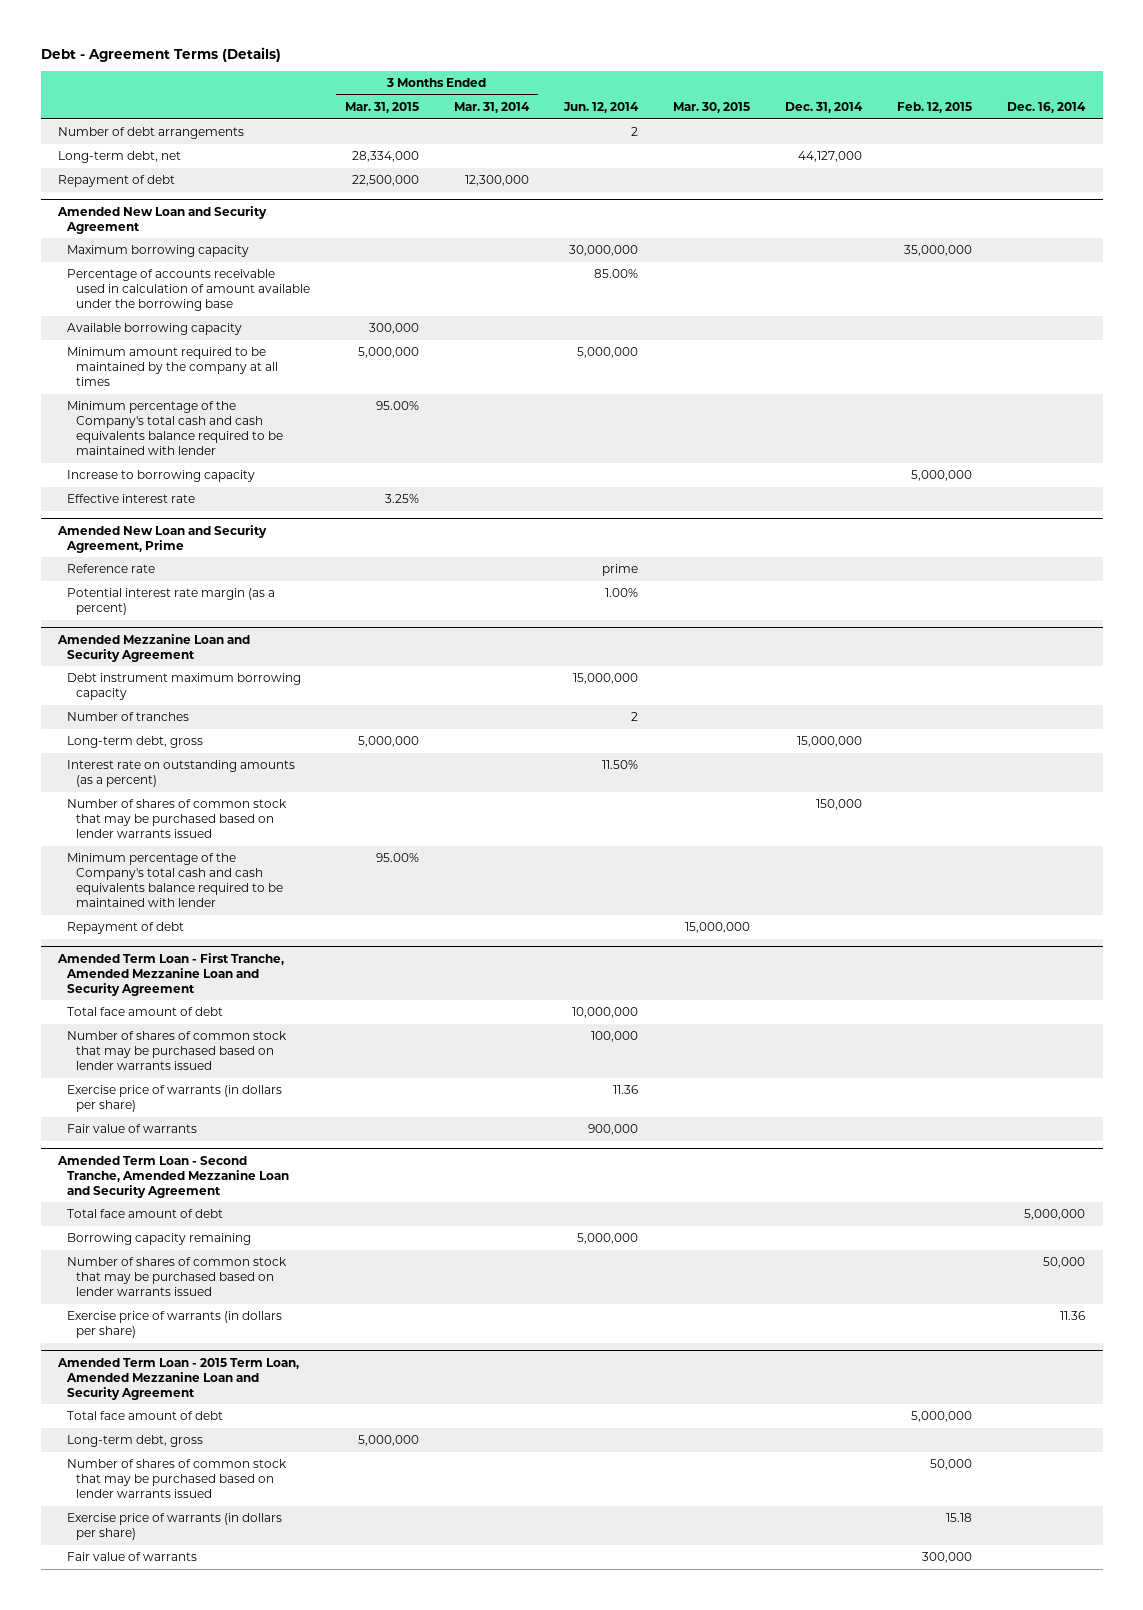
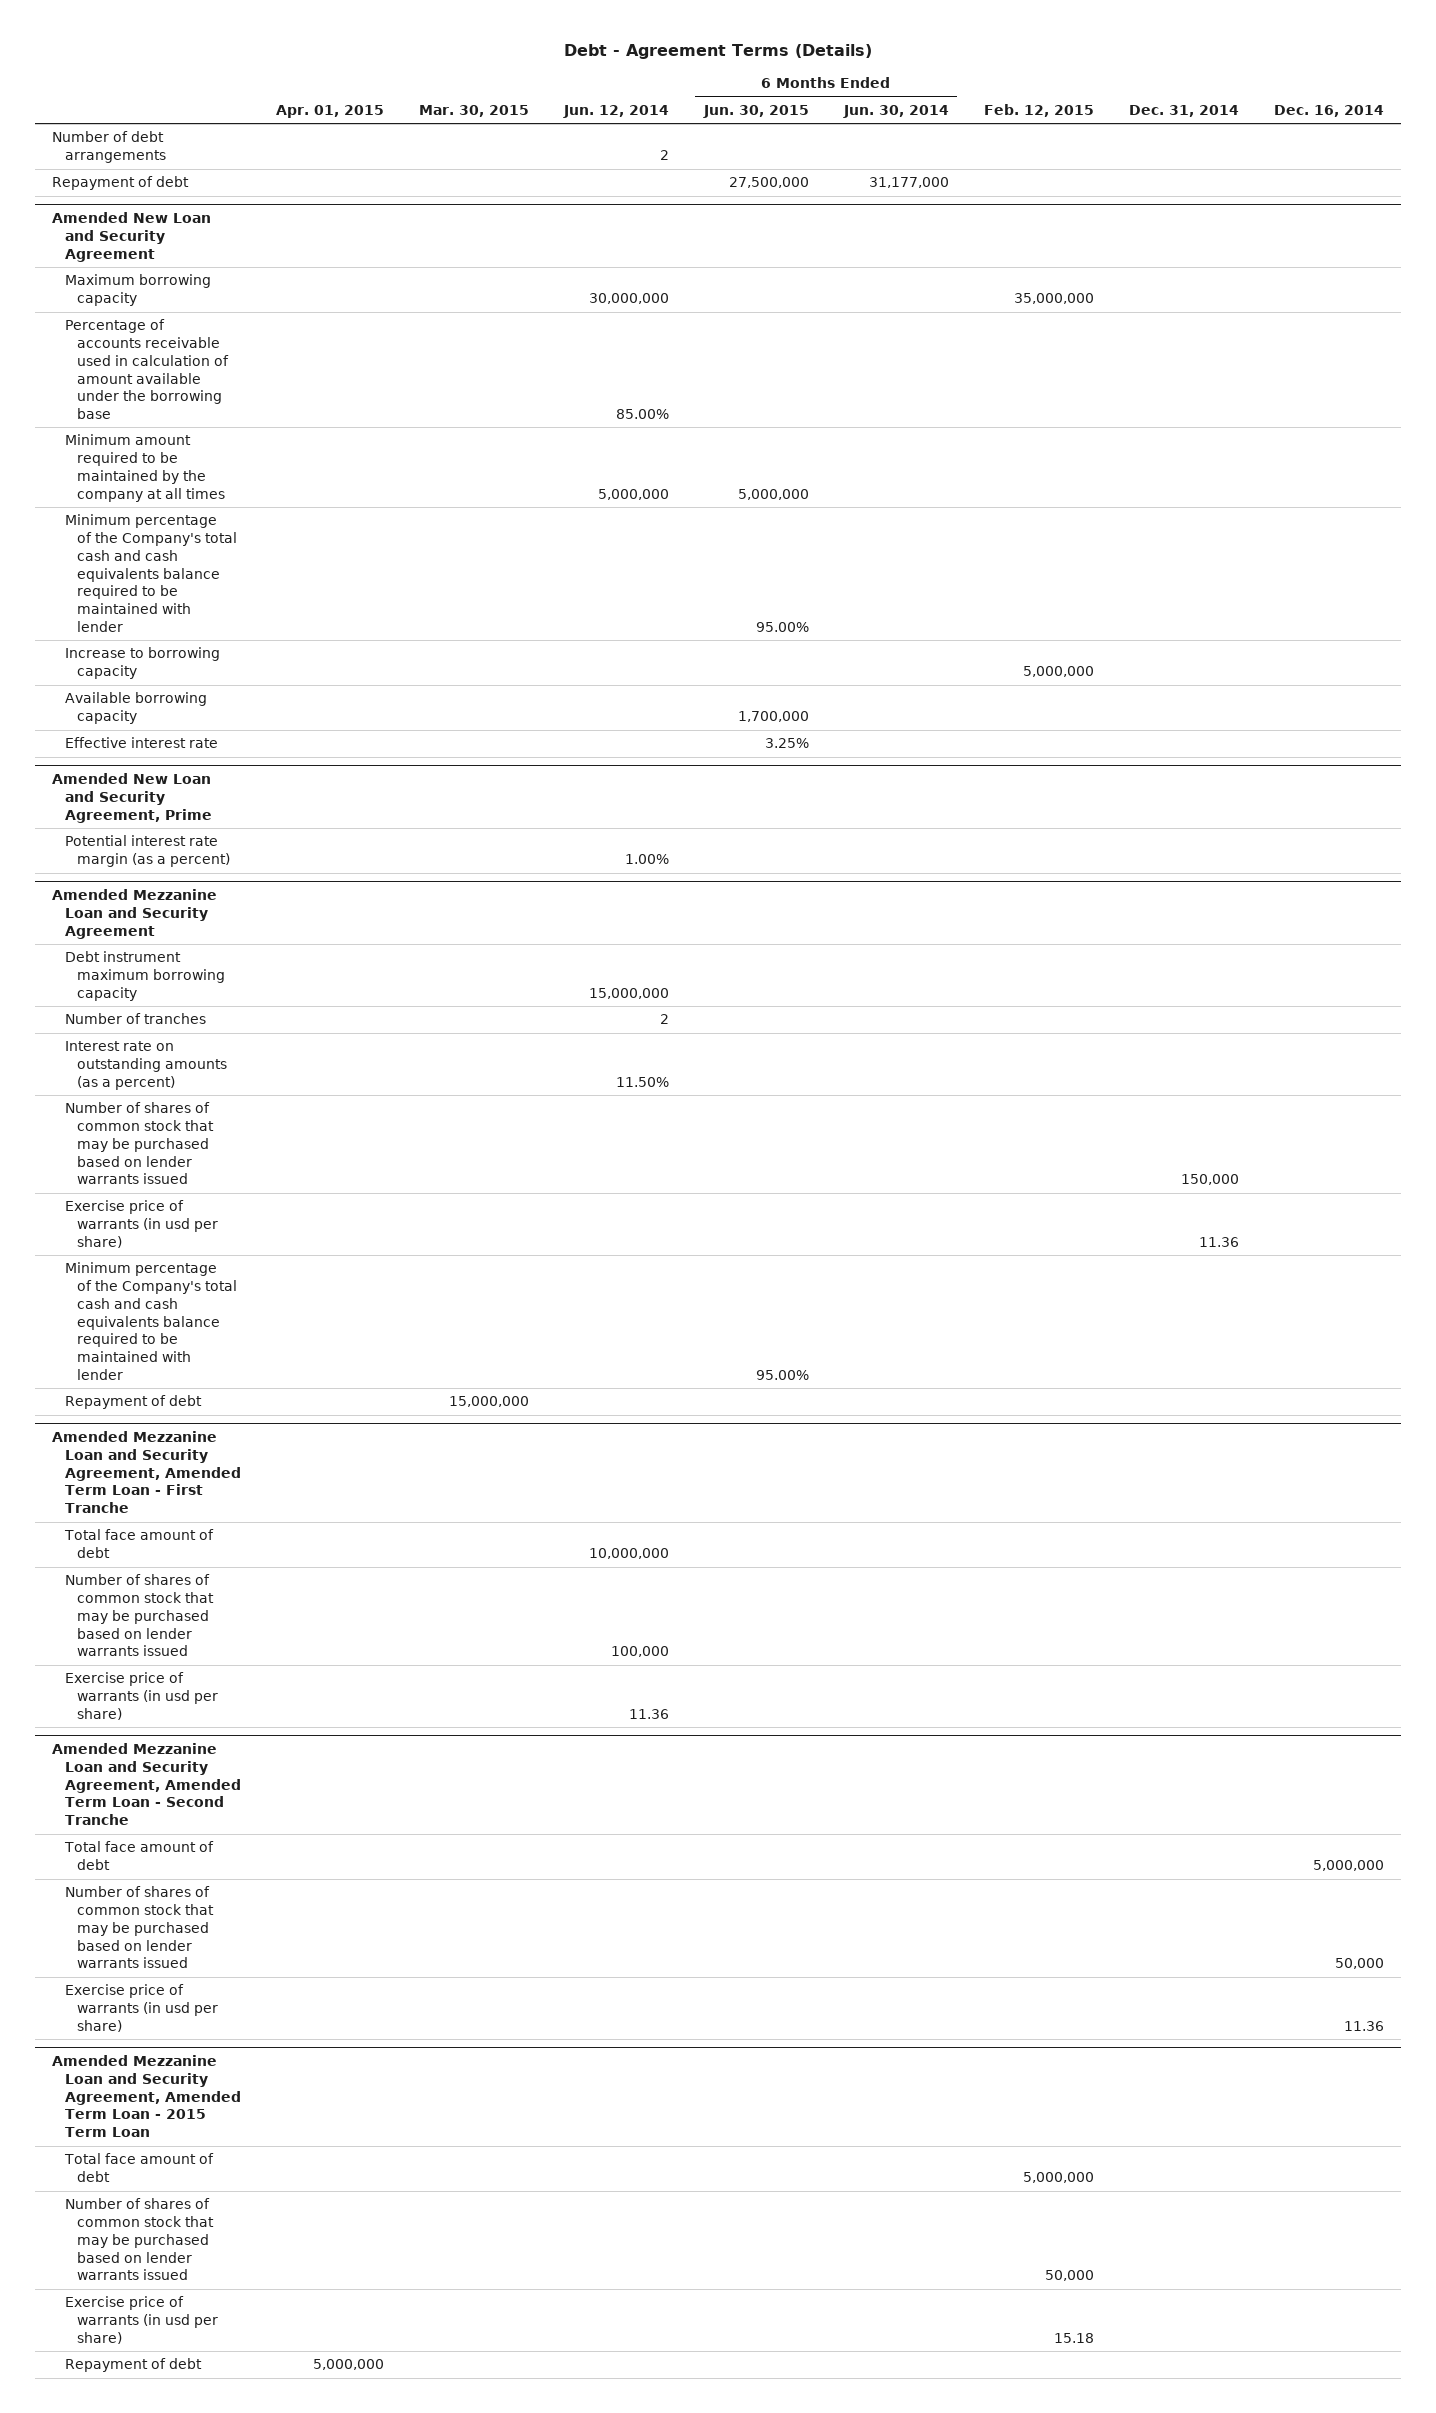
- | 3 Months Ended Mar. 31, 2015 | 3 Months Ended Mar. 31, 2014 | Jun. 12, 2014 | Mar. 30, 2015 | Dec. 31, 2014 | Feb. 12, 2015 | Dec. 16, 2014
+ | Apr. 01, 2015 | Mar. 30, 2015 | Jun. 12, 2014 | 6 Months Ended Jun. 30, 2015 | 6 Months Ended Jun. 30, 2014 | Feb. 12, 2015 | Dec. 31, 2014 | Dec. 16, 2014
- Long-term debt, net | 28,334,000 | | | | 44,127,000 | |
@ Amended New Loan and Security Agreement
moved down: Available borrowing capacity | | | | 1,700,000 | | | |
@ Amended New Loan and Security Agreement, Prime
- Reference rate | | | prime | | | |
@ Amended Mezzanine Loan and Security Agreement
- Long-term debt, gross | 5,000,000 | | | | 15,000,000 | |
+ Exercise price of warrants (in usd per share) | | | | | | | 11.36 |
- Amended Term Loan - First Tranche, Amended Mezzanine Loan and Security Agreement
+ Amended Mezzanine Loan and Security Agreement, Amended Term Loan - First Tranche
- Exercise price of warrants (in dollars per share) | | | 11.36 | | | |
- Fair value of warrants | | | 900,000 | | | |
- Amended Term Loan - Second Tranche, Amended Mezzanine Loan and Security Agreement
+ Exercise price of warrants (in usd per share) | | | 11.36 | | | | |
+ Amended Mezzanine Loan and Security Agreement, Amended Term Loan - Second Tranche
- Borrowing capacity remaining | | | 5,000,000 | | | |
- Exercise price of warrants (in dollars per share) | | | | | | | 11.36
- Amended Term Loan - 2015 Term Loan, Amended Mezzanine Loan and Security Agreement
+ Exercise price of warrants (in usd per share) | | | | | | | | 11.36
+ Amended Mezzanine Loan and Security Agreement, Amended Term Loan - 2015 Term Loan
- Long-term debt, gross | 5,000,000 | | | | | |
- Exercise price of warrants (in dollars per share) | | | | | | 15.18 |
- Fair value of warrants | | | | | | 300,000 |
+ Exercise price of warrants (in usd per share) | | | | | | 15.18 | |
+ Repayment of debt | 5,000,000 | | | | | | |

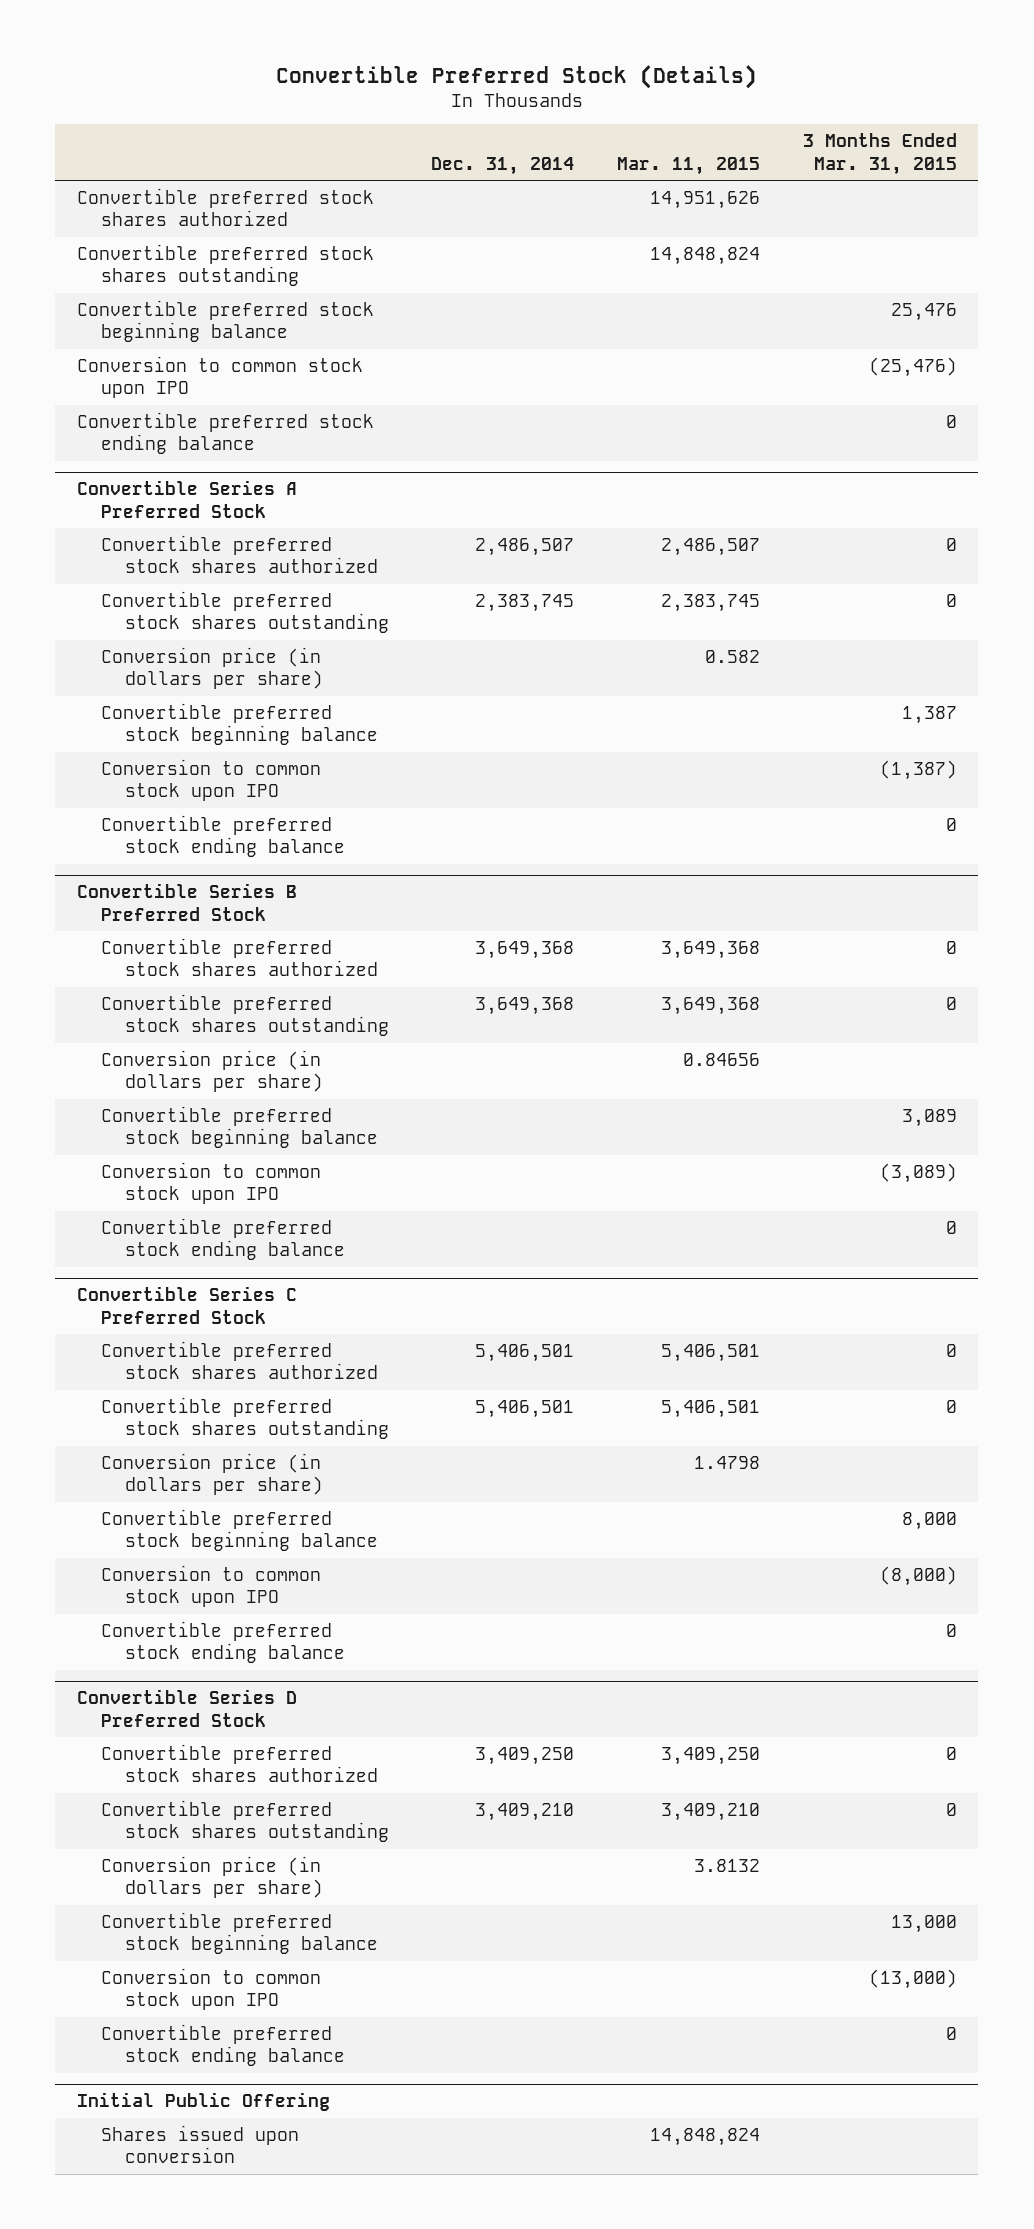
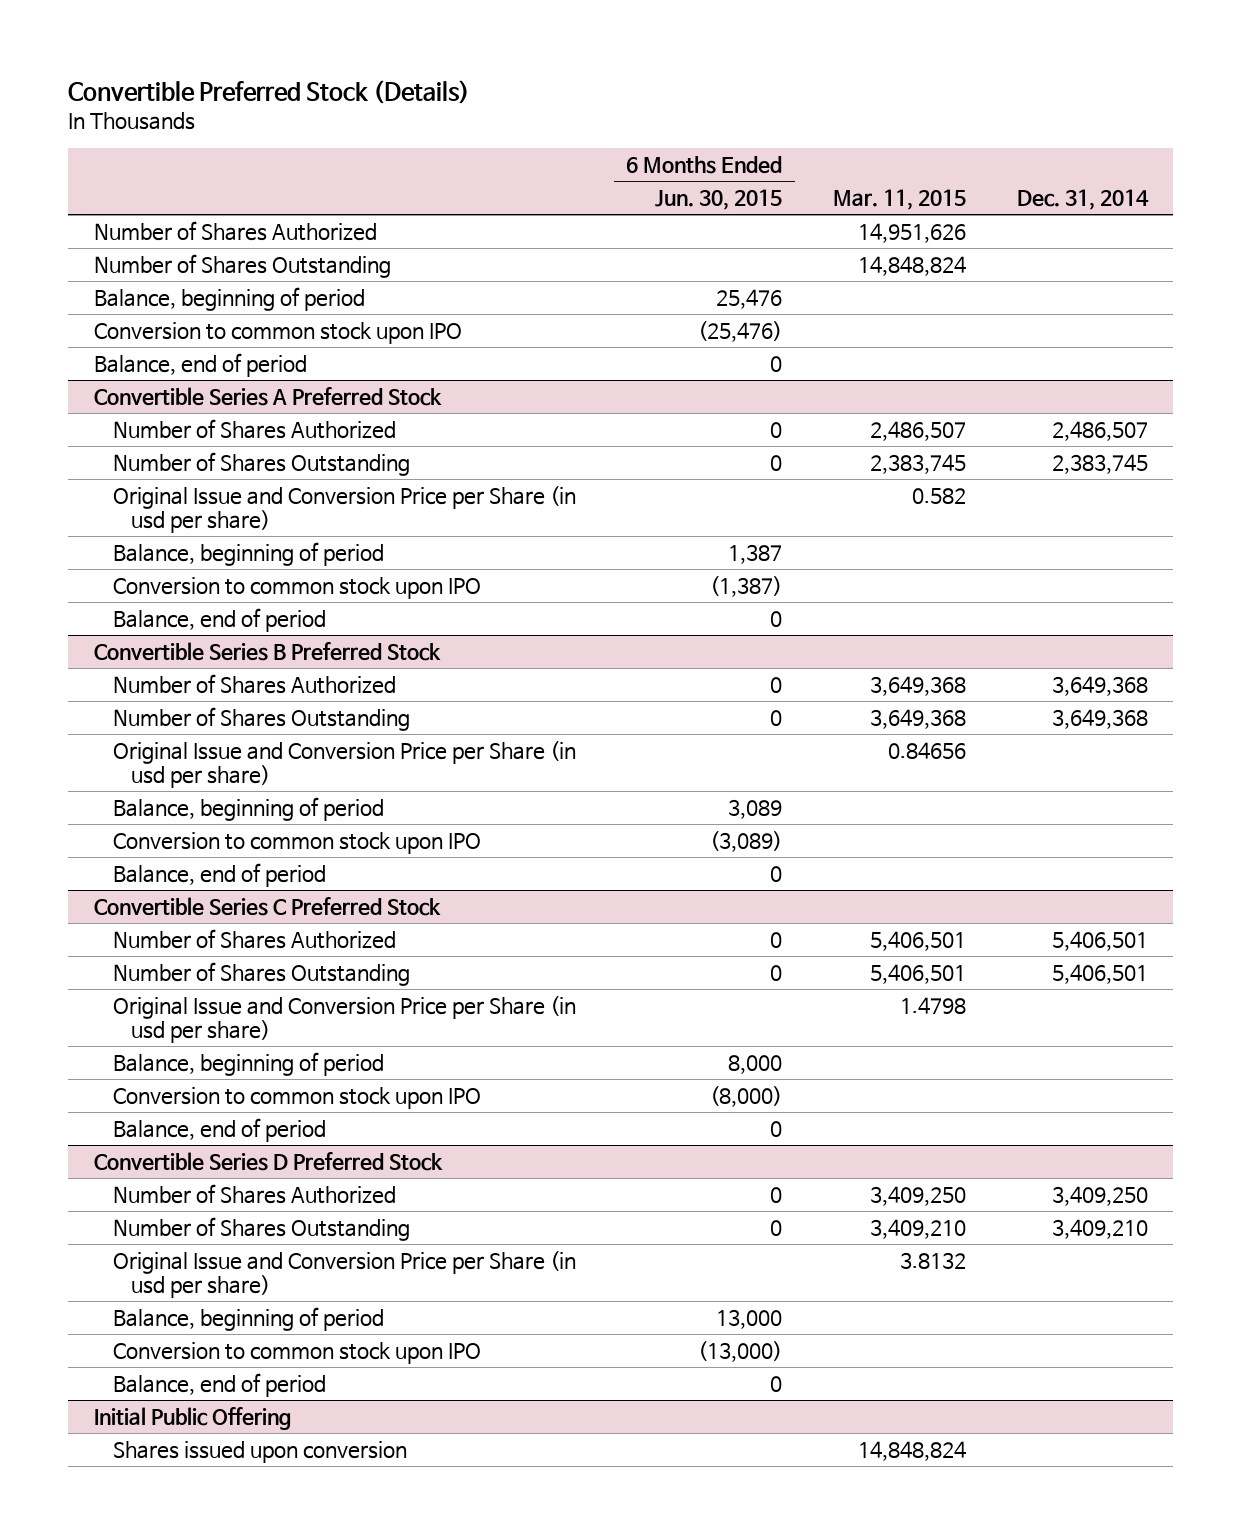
- | Dec. 31, 2014 | Mar. 11, 2015 | 3 Months Ended Mar. 31, 2015
+ | 6 Months Ended Jun. 30, 2015 | Mar. 11, 2015 | Dec. 31, 2014
- Convertible preferred stock shares authorized | | 14,951,626 |
- Convertible preferred stock shares outstanding | | 14,848,824 |
- Convertible preferred stock beginning balance | | | 25,476
+ Number of Shares Authorized | | 14,951,626 |
+ Number of Shares Outstanding | | 14,848,824 |
+ Balance, beginning of period | 25,476 | |
- Convertible preferred stock ending balance | | | 0
+ Balance, end of period | 0 | |
@ Convertible Series A Preferred Stock
- Convertible preferred stock shares authorized | 2,486,507 | 2,486,507 | 0
- Convertible preferred stock shares outstanding | 2,383,745 | 2,383,745 | 0
- Conversion price (in dollars per share) | | 0.582 |
- Convertible preferred stock beginning balance | | | 1,387
+ Number of Shares Authorized | 0 | 2,486,507 | 2,486,507
+ Number of Shares Outstanding | 0 | 2,383,745 | 2,383,745
+ Original Issue and Conversion Price per Share (in usd per share) | | 0.582 |
+ Balance, beginning of period | 1,387 | |
- Convertible preferred stock ending balance | | | 0
+ Balance, end of period | 0 | |
@ Convertible Series B Preferred Stock
- Convertible preferred stock shares authorized | 3,649,368 | 3,649,368 | 0
- Convertible preferred stock shares outstanding | 3,649,368 | 3,649,368 | 0
- Conversion price (in dollars per share) | | 0.84656 |
- Convertible preferred stock beginning balance | | | 3,089
+ Number of Shares Authorized | 0 | 3,649,368 | 3,649,368
+ Number of Shares Outstanding | 0 | 3,649,368 | 3,649,368
+ Original Issue and Conversion Price per Share (in usd per share) | | 0.84656 |
+ Balance, beginning of period | 3,089 | |
- Convertible preferred stock ending balance | | | 0
+ Balance, end of period | 0 | |
@ Convertible Series C Preferred Stock
- Convertible preferred stock shares authorized | 5,406,501 | 5,406,501 | 0
- Convertible preferred stock shares outstanding | 5,406,501 | 5,406,501 | 0
- Conversion price (in dollars per share) | | 1.4798 |
- Convertible preferred stock beginning balance | | | 8,000
+ Number of Shares Authorized | 0 | 5,406,501 | 5,406,501
+ Number of Shares Outstanding | 0 | 5,406,501 | 5,406,501
+ Original Issue and Conversion Price per Share (in usd per share) | | 1.4798 |
+ Balance, beginning of period | 8,000 | |
- Convertible preferred stock ending balance | | | 0
+ Balance, end of period | 0 | |
@ Convertible Series D Preferred Stock
- Convertible preferred stock shares authorized | 3,409,250 | 3,409,250 | 0
- Convertible preferred stock shares outstanding | 3,409,210 | 3,409,210 | 0
- Conversion price (in dollars per share) | | 3.8132 |
- Convertible preferred stock beginning balance | | | 13,000
+ Number of Shares Authorized | 0 | 3,409,250 | 3,409,250
+ Number of Shares Outstanding | 0 | 3,409,210 | 3,409,210
+ Original Issue and Conversion Price per Share (in usd per share) | | 3.8132 |
+ Balance, beginning of period | 13,000 | |
- Convertible preferred stock ending balance | | | 0
+ Balance, end of period | 0 | |

